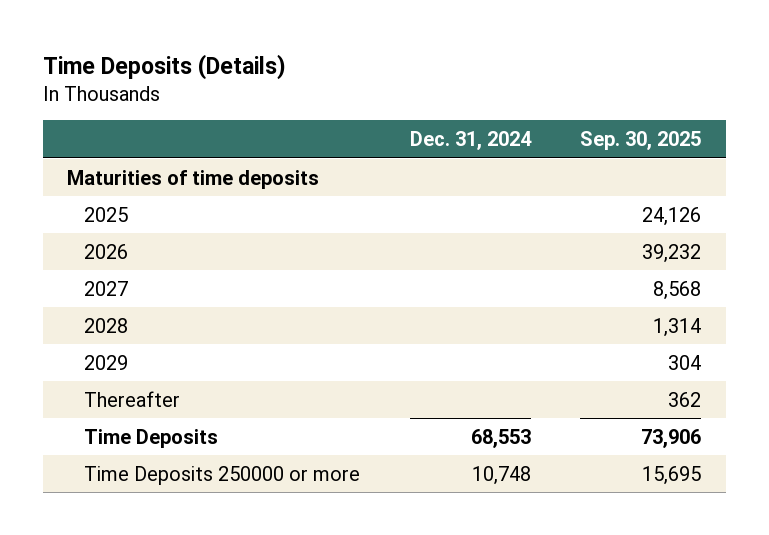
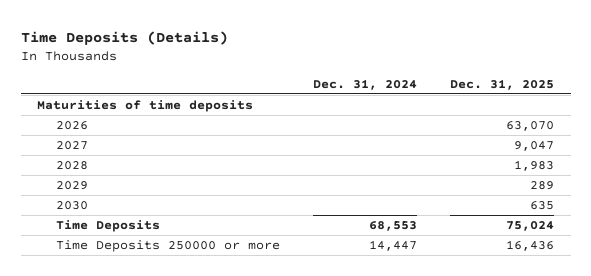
- | Dec. 31, 2024 | Sep. 30, 2025
+ | Dec. 31, 2024 | Dec. 31, 2025
- 2025 | | 24,126
- Thereafter | | 362
+ 2030 | | 635
- Time Deposits 250000 or more | 10,748 | 15,695
+ Time Deposits 250000 or more | 14,447 | 16,436

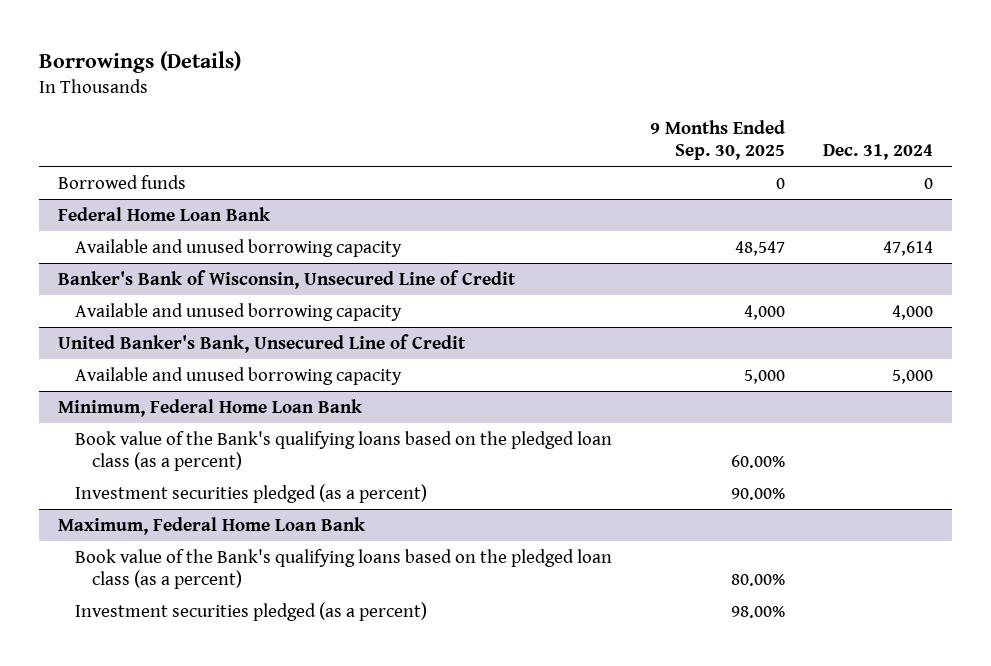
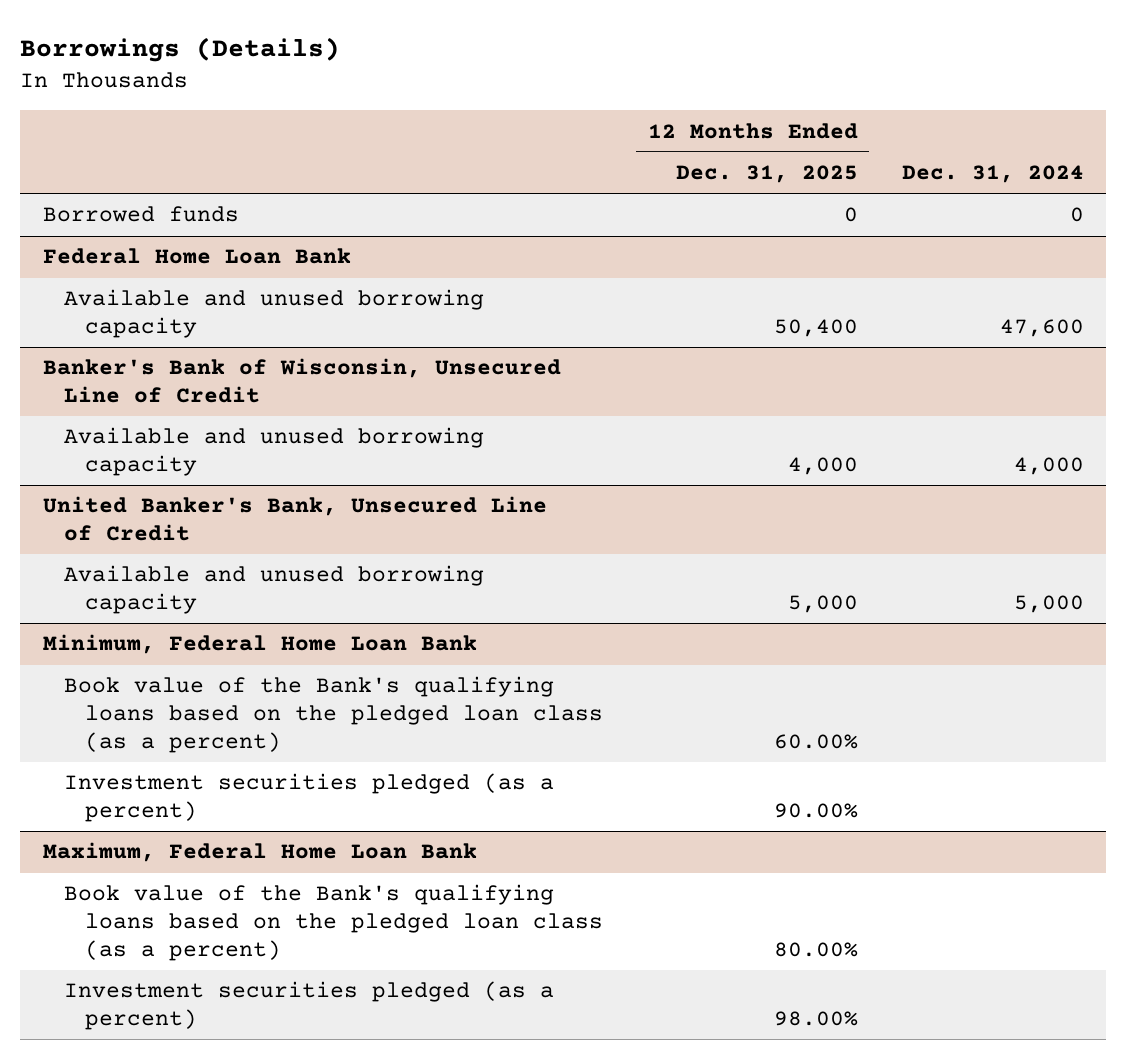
- | 9 Months Ended Sep. 30, 2025 | Dec. 31, 2024
+ | 12 Months Ended Dec. 31, 2025 | Dec. 31, 2024
@ Federal Home Loan Bank
- Available and unused borrowing capacity | 48,547 | 47,614
+ Available and unused borrowing capacity | 50,400 | 47,600

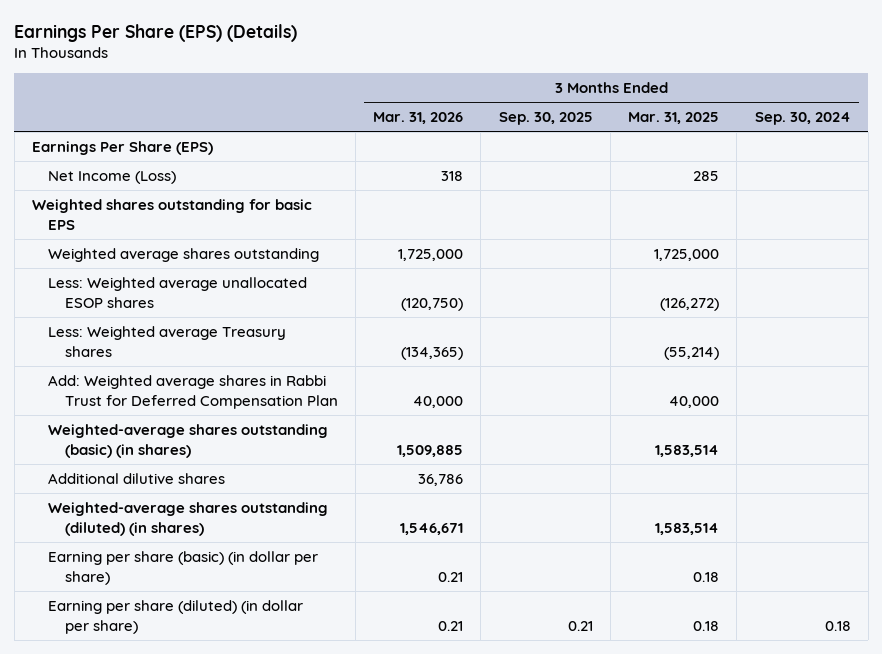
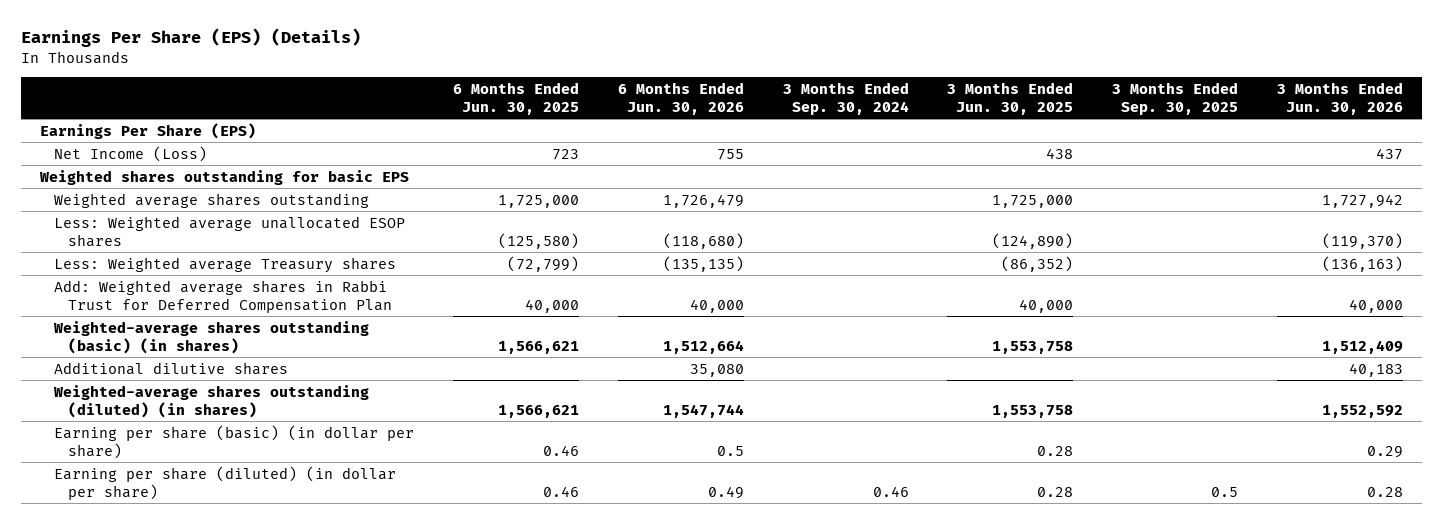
- | 3 Months Ended Mar. 31, 2026 | 3 Months Ended Sep. 30, 2025 | 3 Months Ended Mar. 31, 2025 | 3 Months Ended Sep. 30, 2024
+ | 6 Months Ended Jun. 30, 2025 | 6 Months Ended Jun. 30, 2026 | 3 Months Ended Sep. 30, 2024 | 3 Months Ended Jun. 30, 2025 | 3 Months Ended Sep. 30, 2025 | 3 Months Ended Jun. 30, 2026
- Earning per share (diluted) (in dollar per share) | 0.21 | 0.21 | 0.18 | 0.18
+ Earning per share (diluted) (in dollar per share) | 0.46 | 0.49 | 0.46 | 0.28 | 0.5 | 0.28

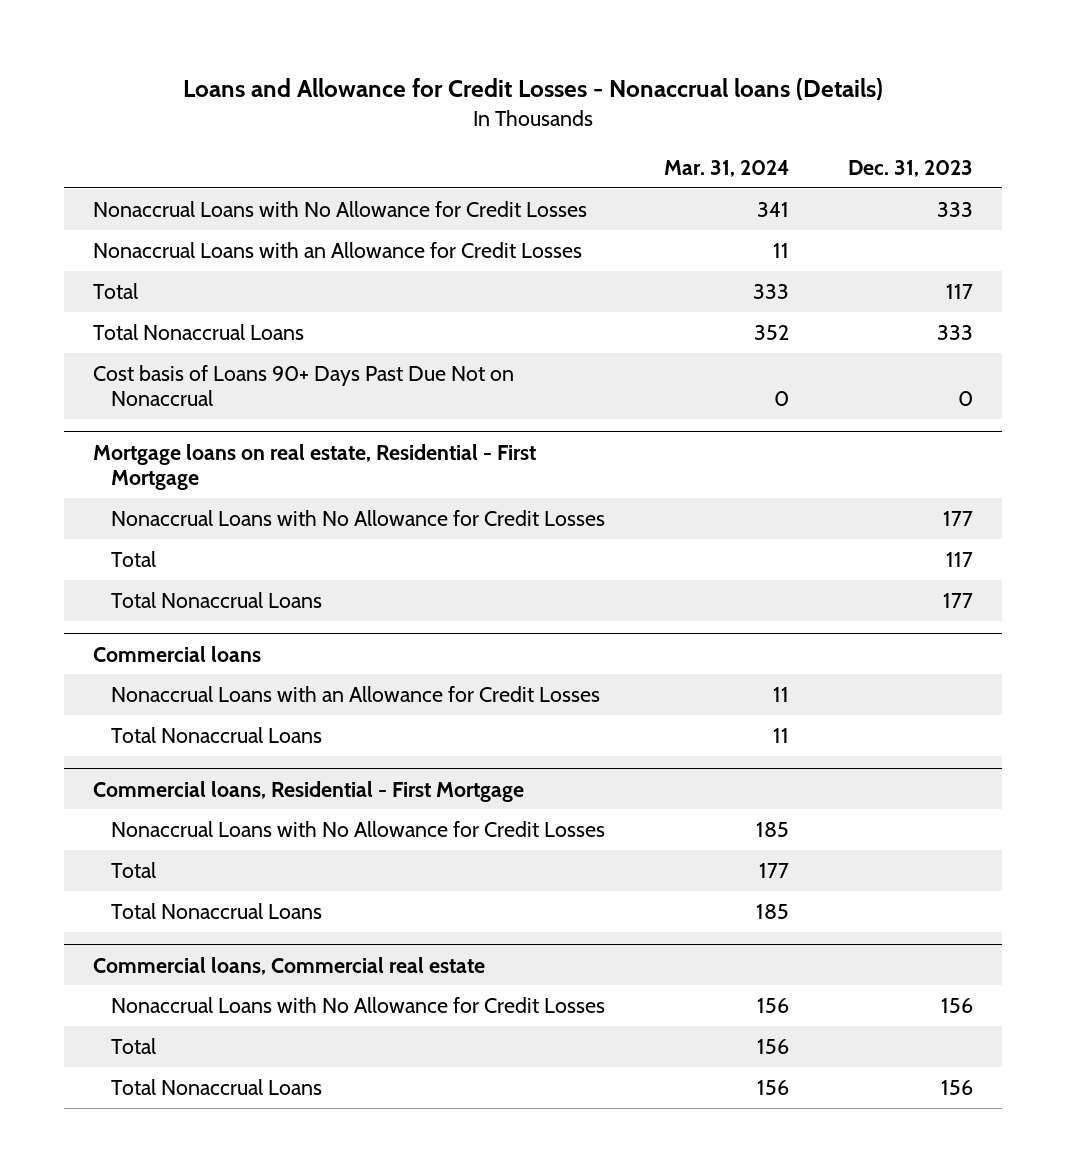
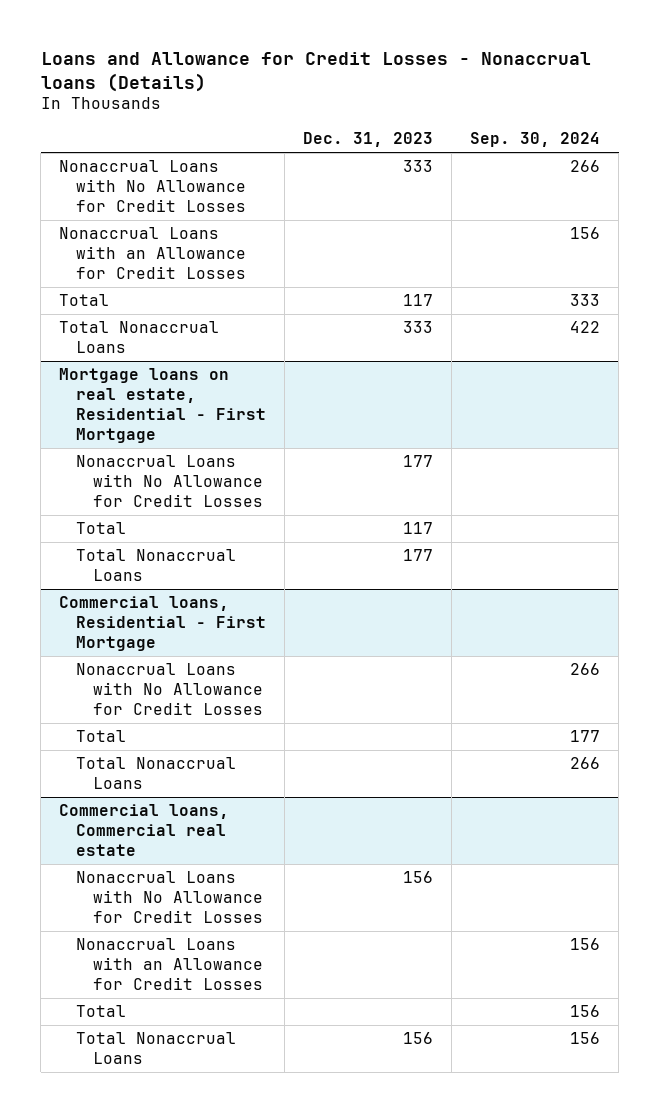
- | Mar. 31, 2024 | Dec. 31, 2023
+ | Dec. 31, 2023 | Sep. 30, 2024
- Cost basis of Loans 90+ Days Past Due Not on Nonaccrual | 0 | 0
- Commercial loans
- Nonaccrual Loans with an Allowance for Credit Losses | 11 |
- Total Nonaccrual Loans | 11 |
@ Commercial loans, Commercial real estate
+ Nonaccrual Loans with an Allowance for Credit Losses | | 156

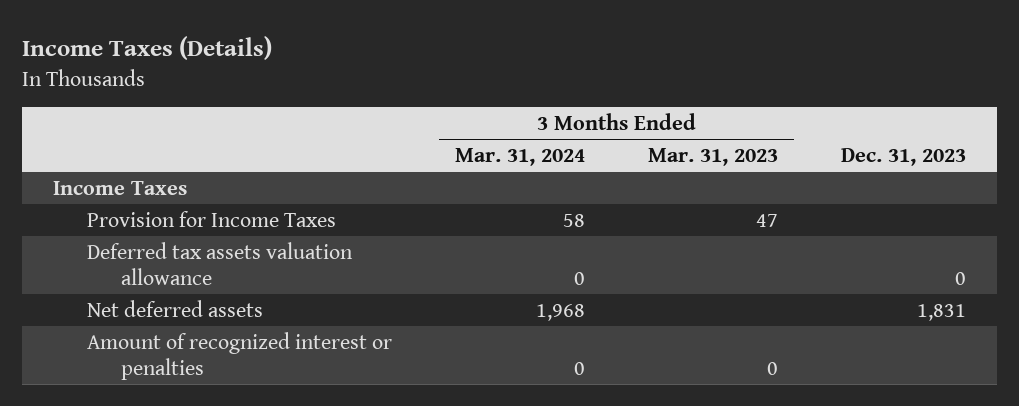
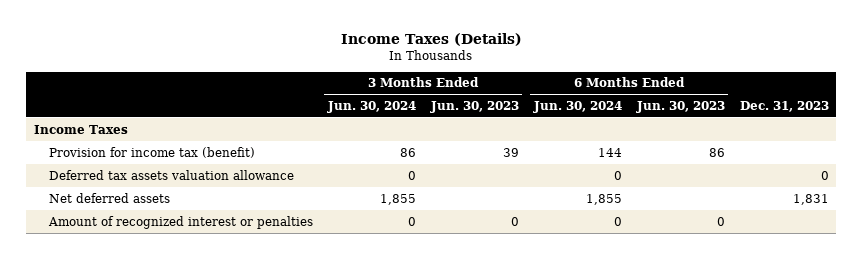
- | 3 Months Ended Mar. 31, 2024 | 3 Months Ended Mar. 31, 2023 | Dec. 31, 2023
+ | 3 Months Ended Jun. 30, 2024 | 3 Months Ended Jun. 30, 2023 | 6 Months Ended Jun. 30, 2024 | 6 Months Ended Jun. 30, 2023 | Dec. 31, 2023
- Provision for Income Taxes | 58 | 47 |
+ Provision for income tax (benefit) | 86 | 39 | 144 | 86 |

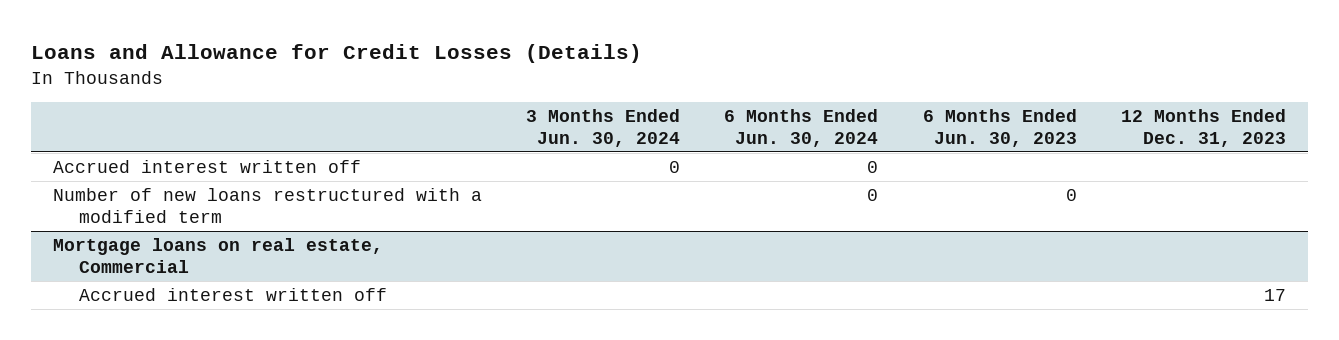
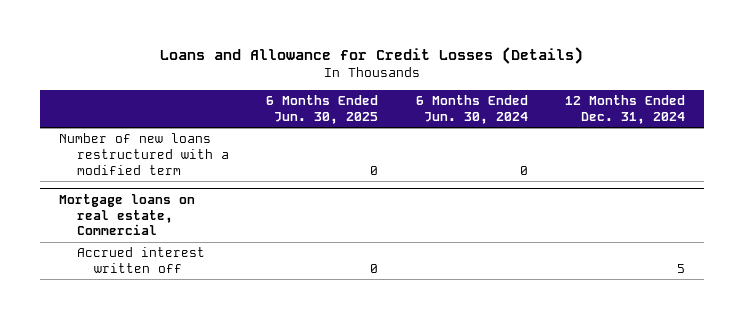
- | 3 Months Ended Jun. 30, 2024 | 6 Months Ended Jun. 30, 2024 | 6 Months Ended Jun. 30, 2023 | 12 Months Ended Dec. 31, 2023
+ | 6 Months Ended Jun. 30, 2025 | 6 Months Ended Jun. 30, 2024 | 12 Months Ended Dec. 31, 2024
- Accrued interest written off | 0 | 0 | |

